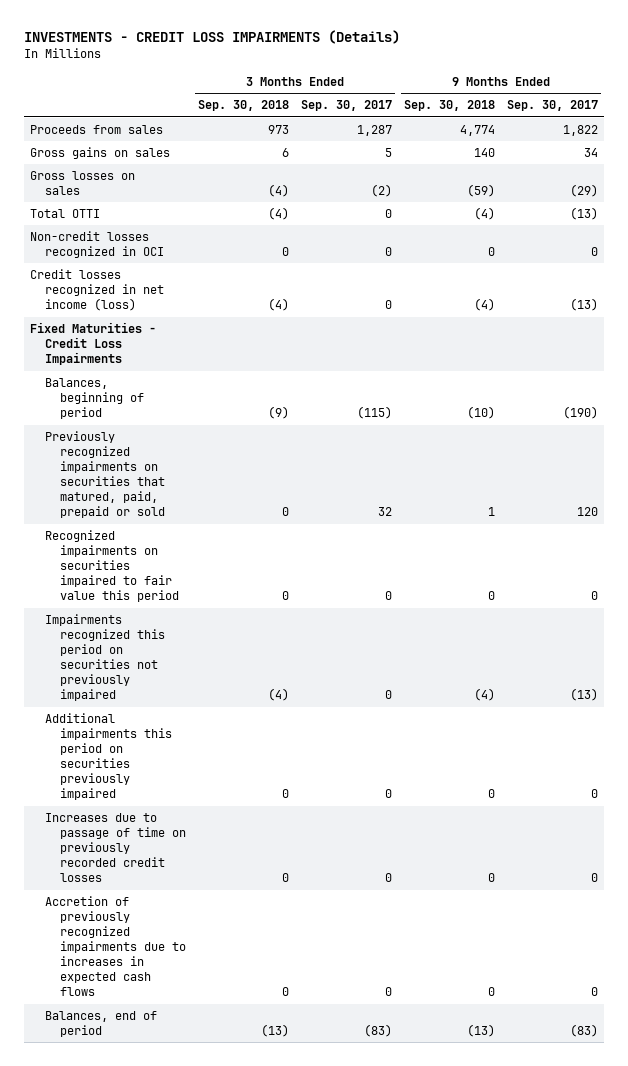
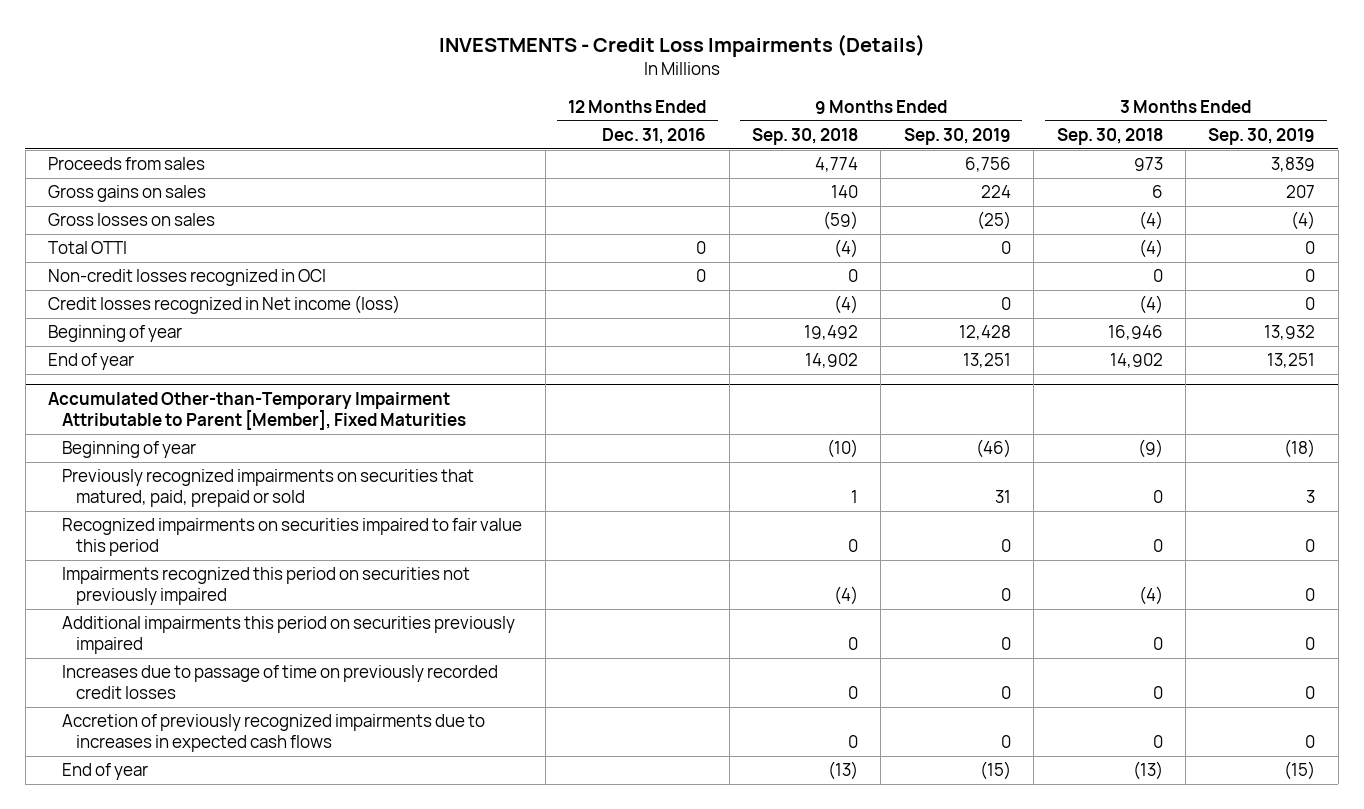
- INVESTMENTS - CREDIT LOSS IMPAIRMENTS (Details)
+ INVESTMENTS - Credit Loss Impairments (Details)
- | 3 Months Ended Sep. 30, 2018 | 3 Months Ended Sep. 30, 2017 | 9 Months Ended Sep. 30, 2018 | 9 Months Ended Sep. 30, 2017
+ | 12 Months Ended Dec. 31, 2016 | 9 Months Ended Sep. 30, 2018 | 9 Months Ended Sep. 30, 2019 | 3 Months Ended Sep. 30, 2018 | 3 Months Ended Sep. 30, 2019
- Credit losses recognized in net income (loss) | (4) | 0 | (4) | (13)
- Fixed Maturities - Credit Loss Impairments
- Balances, beginning of period | (9) | (115) | (10) | (190)
+ Credit losses recognized in Net income (loss) | | (4) | 0 | (4) | 0
+ Beginning of year | | 19,492 | 12,428 | 16,946 | 13,932
+ End of year | | 14,902 | 13,251 | 14,902 | 13,251
+ Accumulated Other-than-Temporary Impairment Attributable to Parent [Member], Fixed Maturities
+ Beginning of year | | (10) | (46) | (9) | (18)
- Balances, end of period | (13) | (83) | (13) | (83)
+ End of year | | (13) | (15) | (13) | (15)

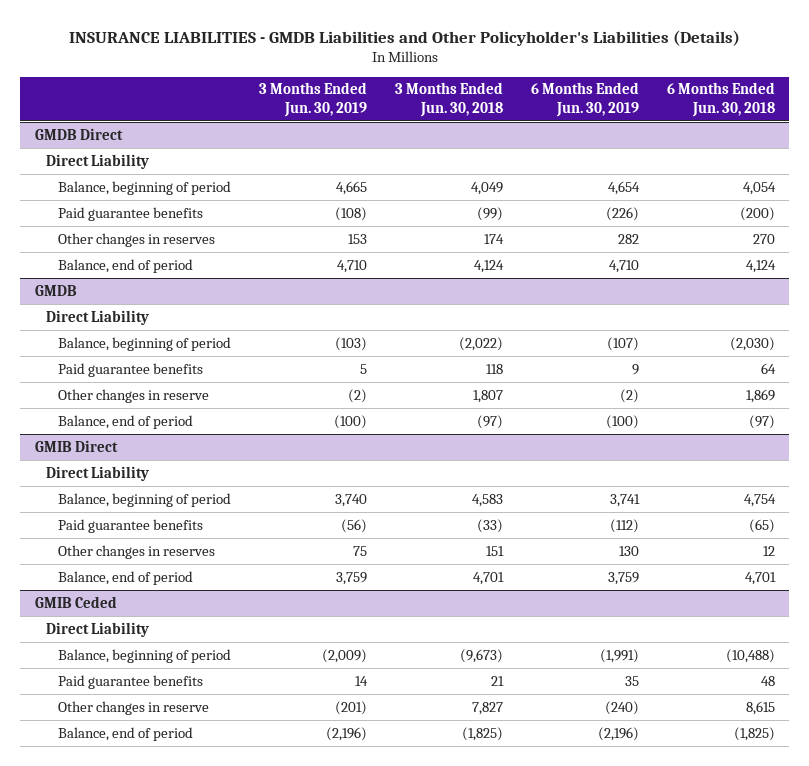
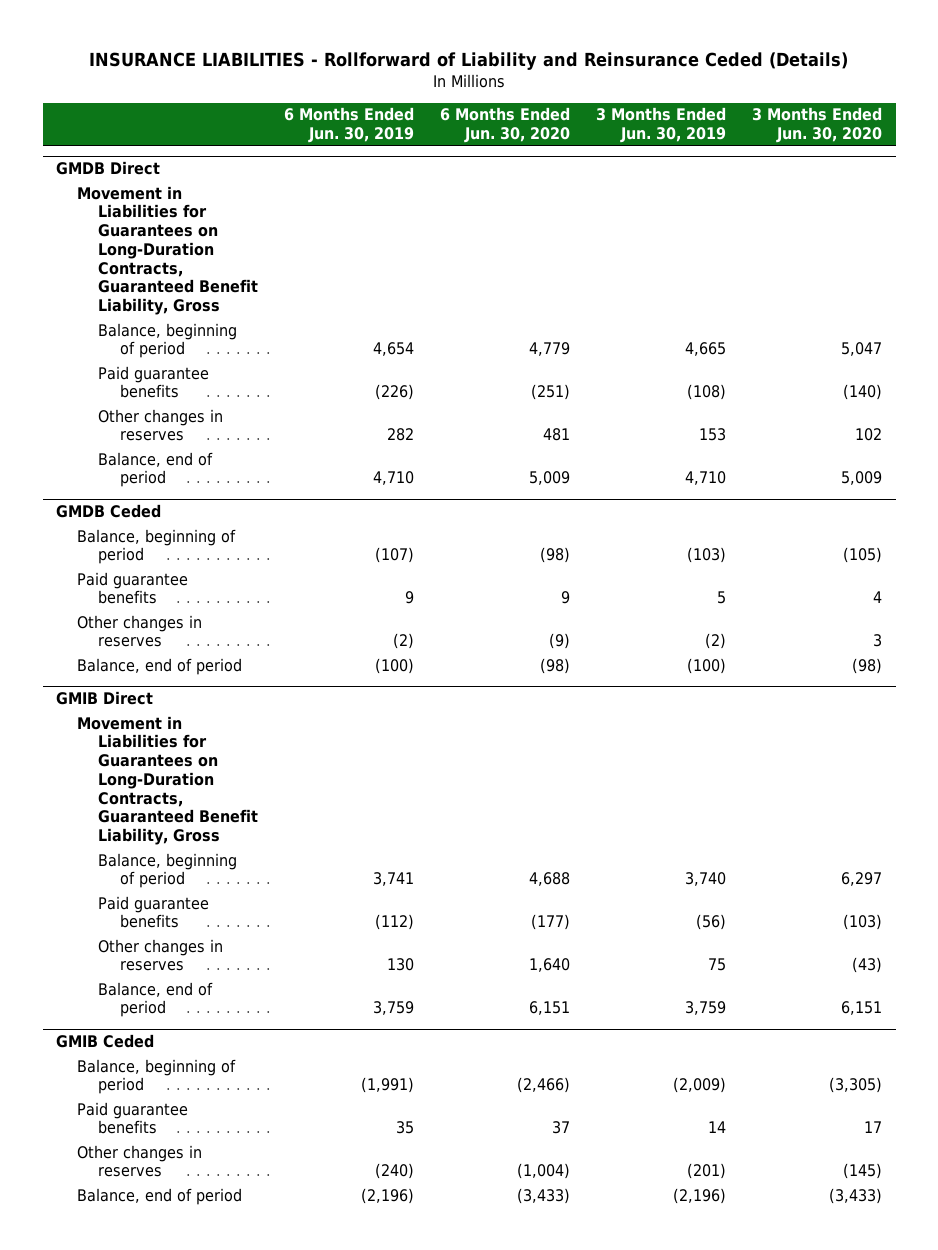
- INSURANCE LIABILITIES - GMDB Liabilities and Other Policyholder's Liabilities (Details)
+ INSURANCE LIABILITIES - Rollforward of Liability and Reinsurance Ceded (Details)
- | 3 Months Ended Jun. 30, 2019 | 3 Months Ended Jun. 30, 2018 | 6 Months Ended Jun. 30, 2019 | 6 Months Ended Jun. 30, 2018
+ | 6 Months Ended Jun. 30, 2019 | 6 Months Ended Jun. 30, 2020 | 3 Months Ended Jun. 30, 2019 | 3 Months Ended Jun. 30, 2020
@ GMDB Direct
- Direct Liability
+ Movement in Liabilities for Guarantees on Long-Duration Contracts, Guaranteed Benefit Liability, Gross
- GMDB
- Direct Liability
+ GMDB Ceded
- Other changes in reserve | (2) | 1,807 | (2) | 1,869
+ Other changes in reserves | (2) | (9) | (2) | 3
@ GMIB Direct
- Direct Liability
+ Movement in Liabilities for Guarantees on Long-Duration Contracts, Guaranteed Benefit Liability, Gross
@ GMIB Ceded
- Direct Liability
- Other changes in reserve | (201) | 7,827 | (240) | 8,615
+ Other changes in reserves | (240) | (1,004) | (201) | (145)

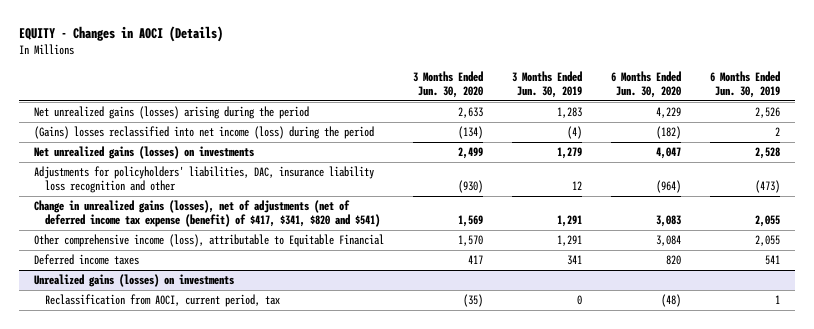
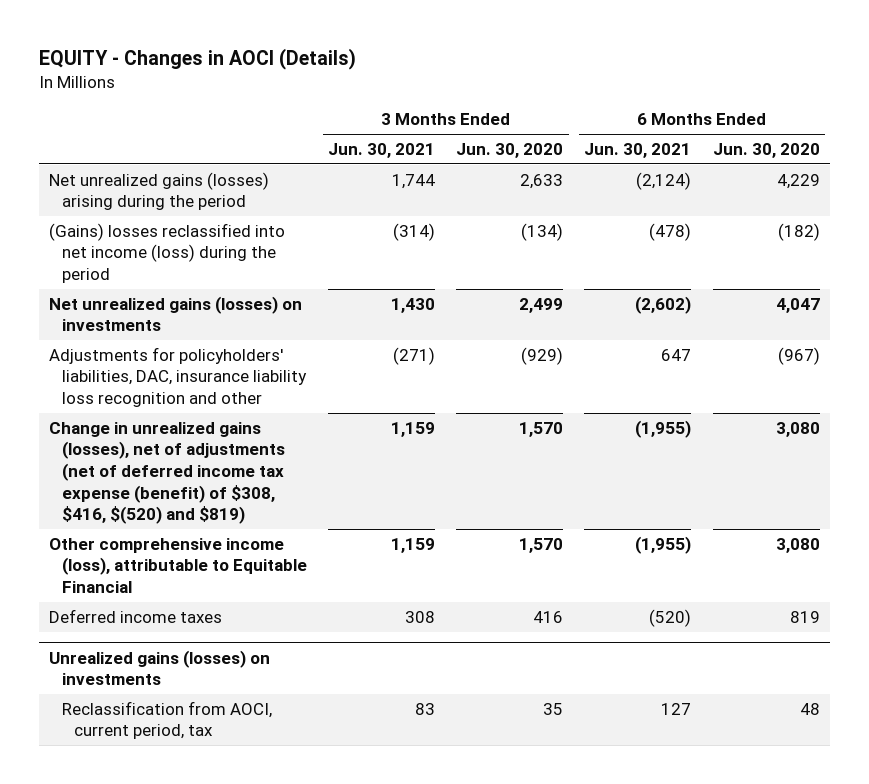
- | 3 Months Ended Jun. 30, 2020 | 3 Months Ended Jun. 30, 2019 | 6 Months Ended Jun. 30, 2020 | 6 Months Ended Jun. 30, 2019
+ | 3 Months Ended Jun. 30, 2021 | 3 Months Ended Jun. 30, 2020 | 6 Months Ended Jun. 30, 2021 | 6 Months Ended Jun. 30, 2020
- Adjustments for policyholders' liabilities, DAC, insurance liability loss recognition and other | (930) | 12 | (964) | (473)
- Change in unrealized gains (losses), net of adjustments (net of deferred income tax expense (benefit) of $417, $341, $820 and $541) | 1,569 | 1,291 | 3,083 | 2,055
- Other comprehensive income (loss), attributable to Equitable Financial | 1,570 | 1,291 | 3,084 | 2,055
- Deferred income taxes | 417 | 341 | 820 | 541
+ Adjustments for policyholders' liabilities, DAC, insurance liability loss recognition and other | (271) | (929) | 647 | (967)
+ Change in unrealized gains (losses), net of adjustments (net of deferred income tax expense (benefit) of $308, $416, $(520) and $819) | 1,159 | 1,570 | (1,955) | 3,080
+ Other comprehensive income (loss), attributable to Equitable Financial | 1,159 | 1,570 | (1,955) | 3,080
+ Deferred income taxes | 308 | 416 | (520) | 819
@ Unrealized gains (losses) on investments
- Reclassification from AOCI, current period, tax | (35) | 0 | (48) | 1
+ Reclassification from AOCI, current period, tax | 83 | 35 | 127 | 48

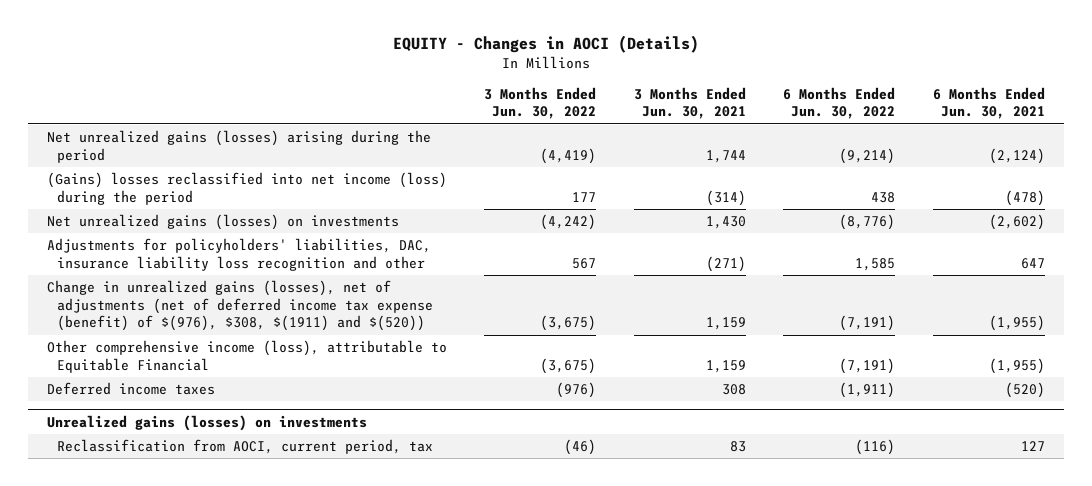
- | 3 Months Ended Jun. 30, 2021 | 3 Months Ended Jun. 30, 2020 | 6 Months Ended Jun. 30, 2021 | 6 Months Ended Jun. 30, 2020
+ | 3 Months Ended Jun. 30, 2022 | 3 Months Ended Jun. 30, 2021 | 6 Months Ended Jun. 30, 2022 | 6 Months Ended Jun. 30, 2021
- Change in unrealized gains (losses), net of adjustments (net of deferred income tax expense (benefit) of $308, $416, $(520) and $819) | 1,159 | 1,570 | (1,955) | 3,080
+ Change in unrealized gains (losses), net of adjustments (net of deferred income tax expense (benefit) of $(976), $308, $(1911) and $(520)) | (3,675) | 1,159 | (7,191) | (1,955)

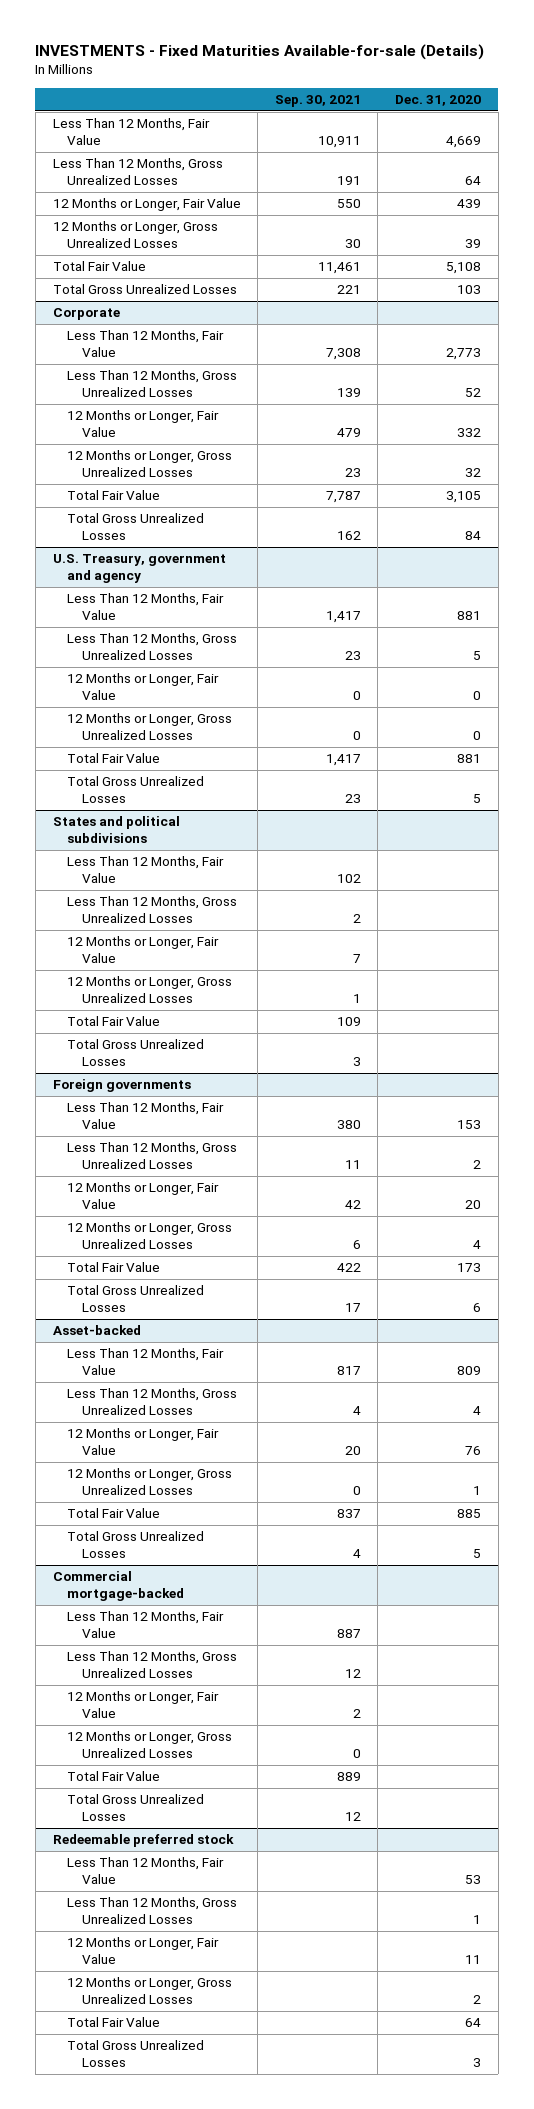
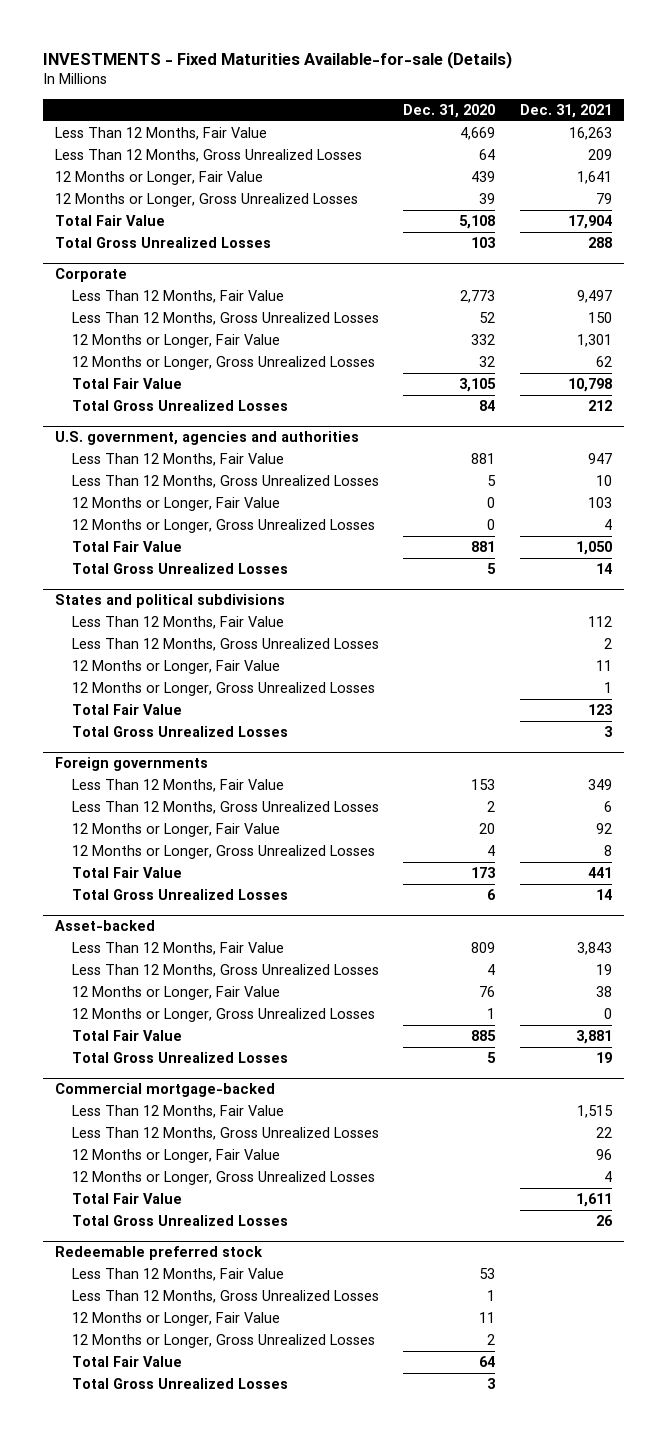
- | Sep. 30, 2021 | Dec. 31, 2020
+ | Dec. 31, 2020 | Dec. 31, 2021
- U.S. Treasury, government and agency
+ U.S. government, agencies and authorities

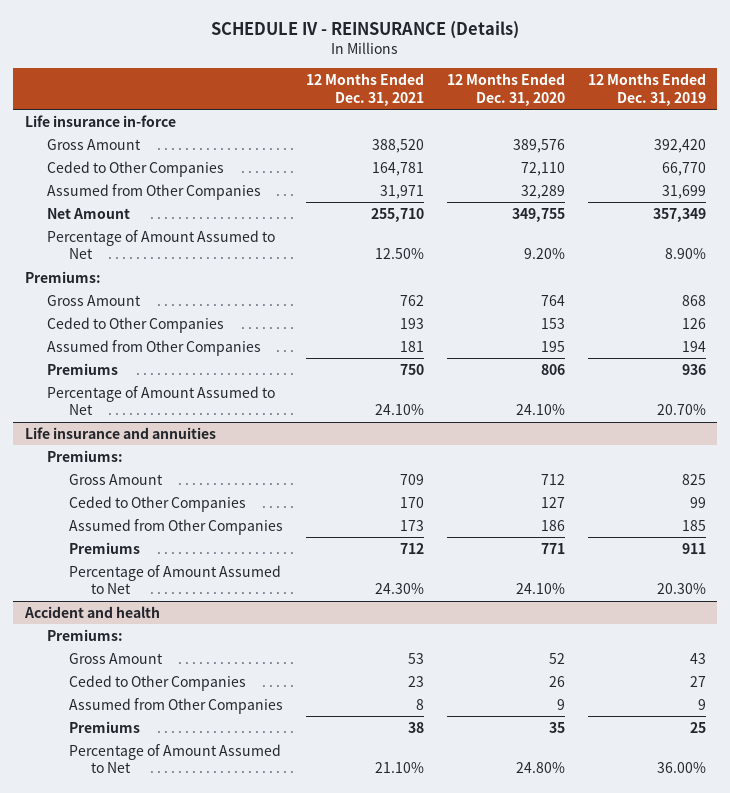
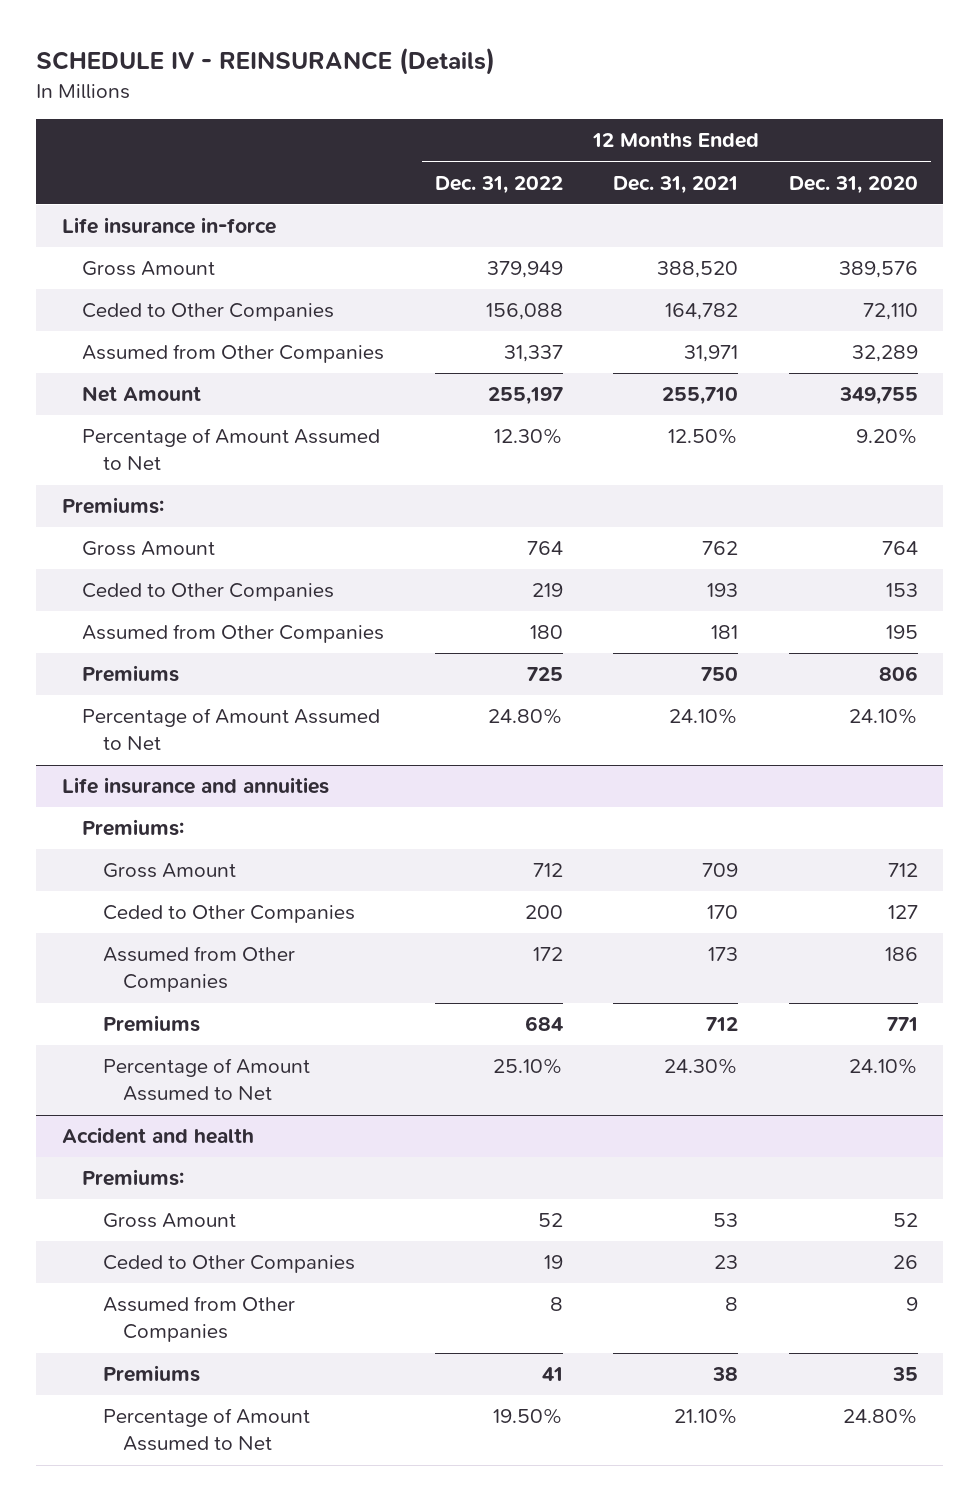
- | 12 Months Ended Dec. 31, 2021 | 12 Months Ended Dec. 31, 2020 | 12 Months Ended Dec. 31, 2019
+ | 12 Months Ended Dec. 31, 2022 | 12 Months Ended Dec. 31, 2021 | 12 Months Ended Dec. 31, 2020
- Ceded to Other Companies | 164,781 | 72,110 | 66,770
+ Ceded to Other Companies | 156,088 | 164,782 | 72,110

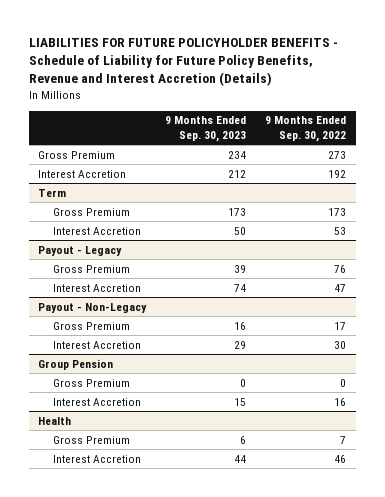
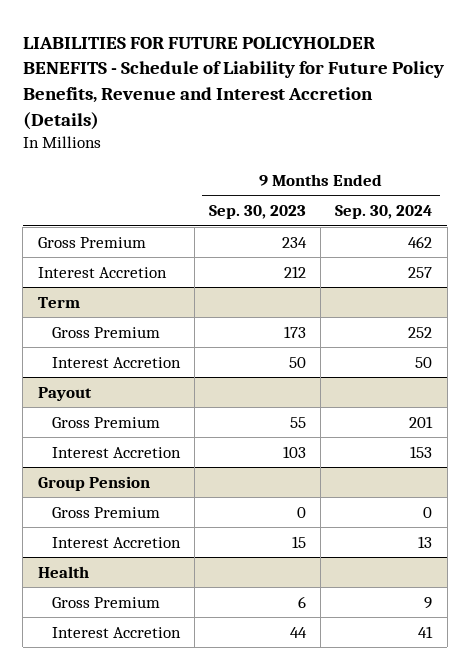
- | 9 Months Ended Sep. 30, 2023 | 9 Months Ended Sep. 30, 2022
+ | 9 Months Ended Sep. 30, 2023 | 9 Months Ended Sep. 30, 2024
- Payout - Legacy
- Gross Premium | 39 | 76
- Interest Accretion | 74 | 47
- Payout - Non-Legacy
- Gross Premium | 16 | 17
- Interest Accretion | 29 | 30
+ Payout
+ Gross Premium | 55 | 201
+ Interest Accretion | 103 | 153

